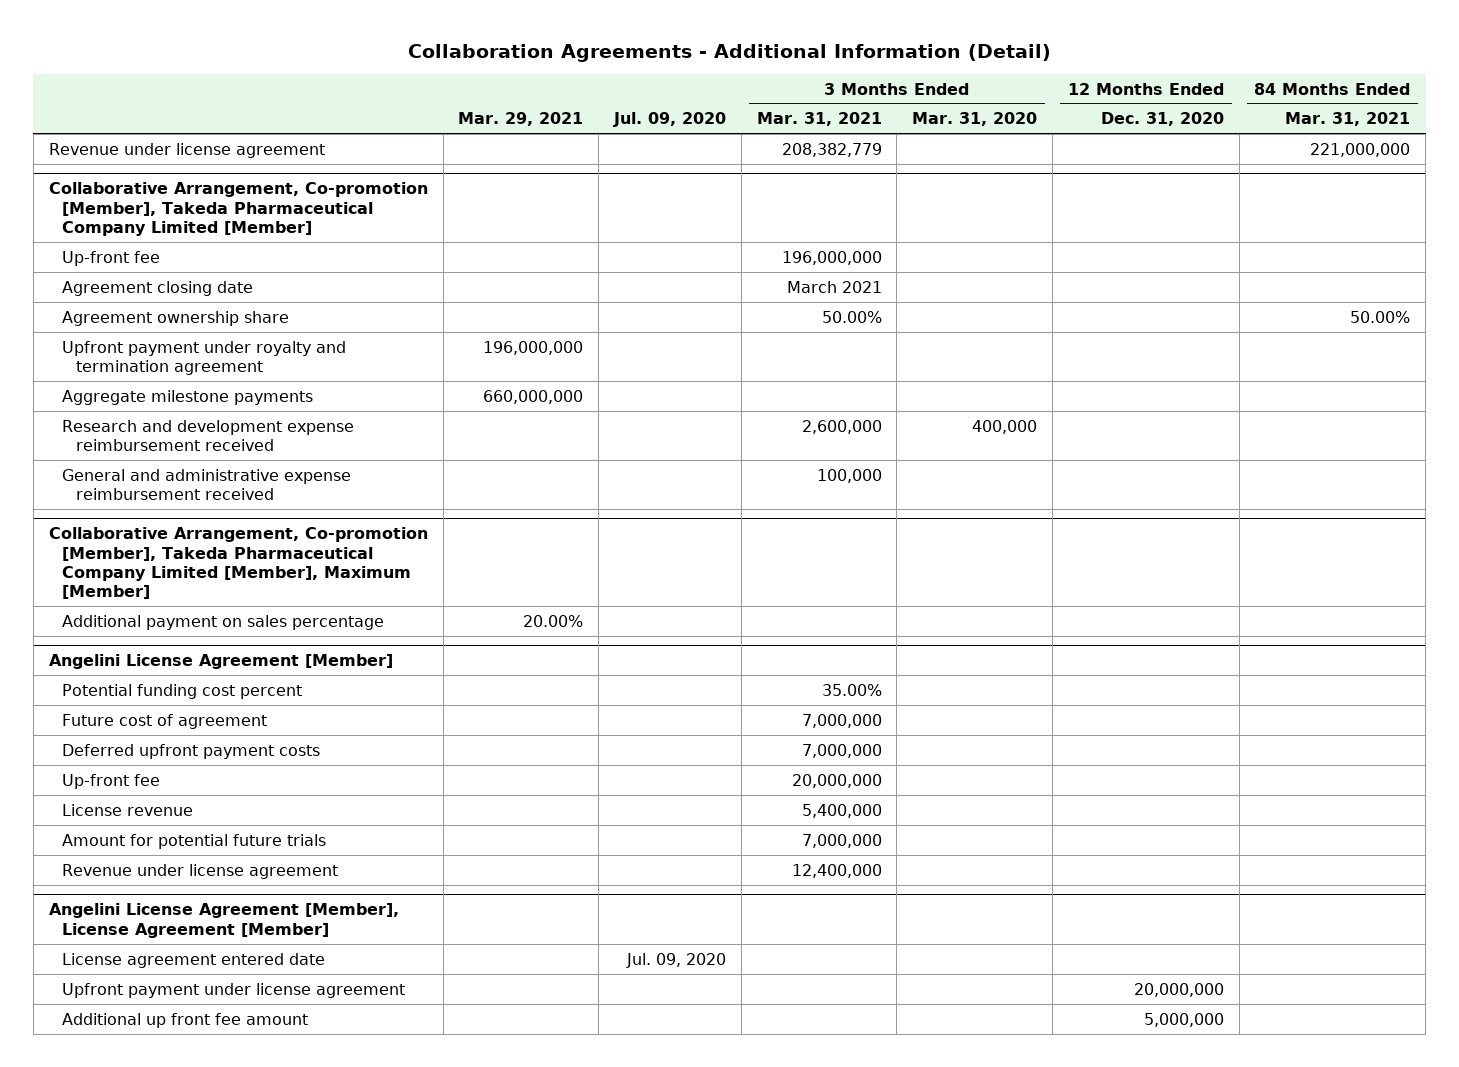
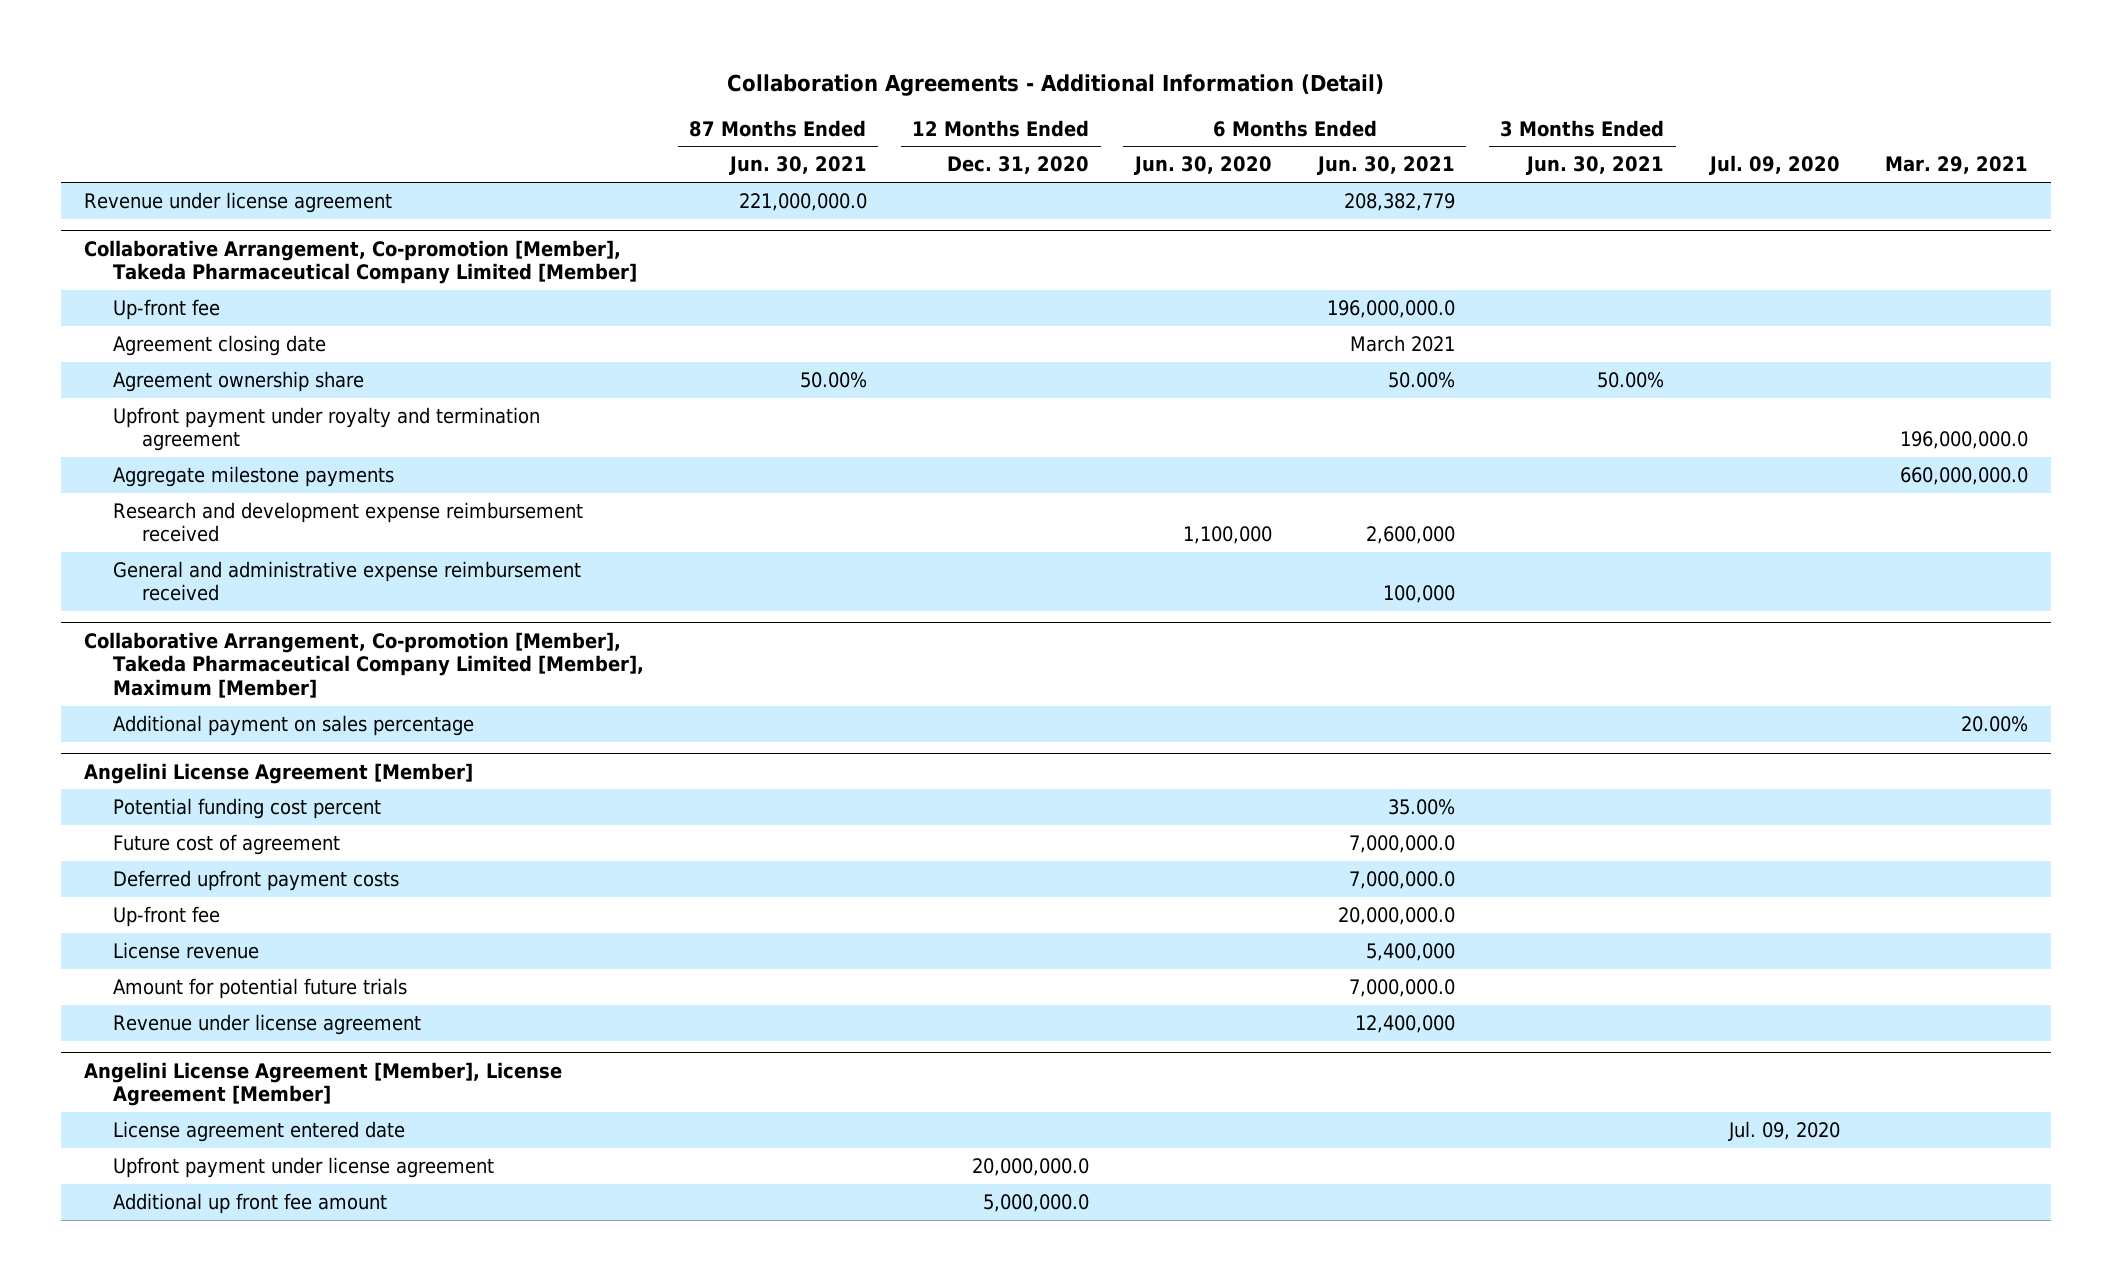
- | Mar. 29, 2021 | Jul. 09, 2020 | 3 Months Ended Mar. 31, 2021 | 3 Months Ended Mar. 31, 2020 | 12 Months Ended Dec. 31, 2020 | 84 Months Ended Mar. 31, 2021
+ | 87 Months Ended Jun. 30, 2021 | 12 Months Ended Dec. 31, 2020 | 6 Months Ended Jun. 30, 2020 | 6 Months Ended Jun. 30, 2021 | 3 Months Ended Jun. 30, 2021 | Jul. 09, 2020 | Mar. 29, 2021
@ Collaborative Arrangement, Co-promotion [Member], Takeda Pharmaceutical Company Limited [Member]
- Upfront payment under royalty and termination agreement | 196,000,000 | | | | |
- Aggregate milestone payments | 660,000,000 | | | | |
+ Upfront payment under royalty and termination agreement | | | | | | | 196,000,000.0
+ Aggregate milestone payments | | | | | | | 660,000,000.0
@ Angelini License Agreement [Member], License Agreement [Member]
- Upfront payment under license agreement | | | | | 20,000,000 |
- Additional up front fee amount | | | | | 5,000,000 |
+ Upfront payment under license agreement | | 20,000,000.0 | | | | |
+ Additional up front fee amount | | 5,000,000.0 | | | | |

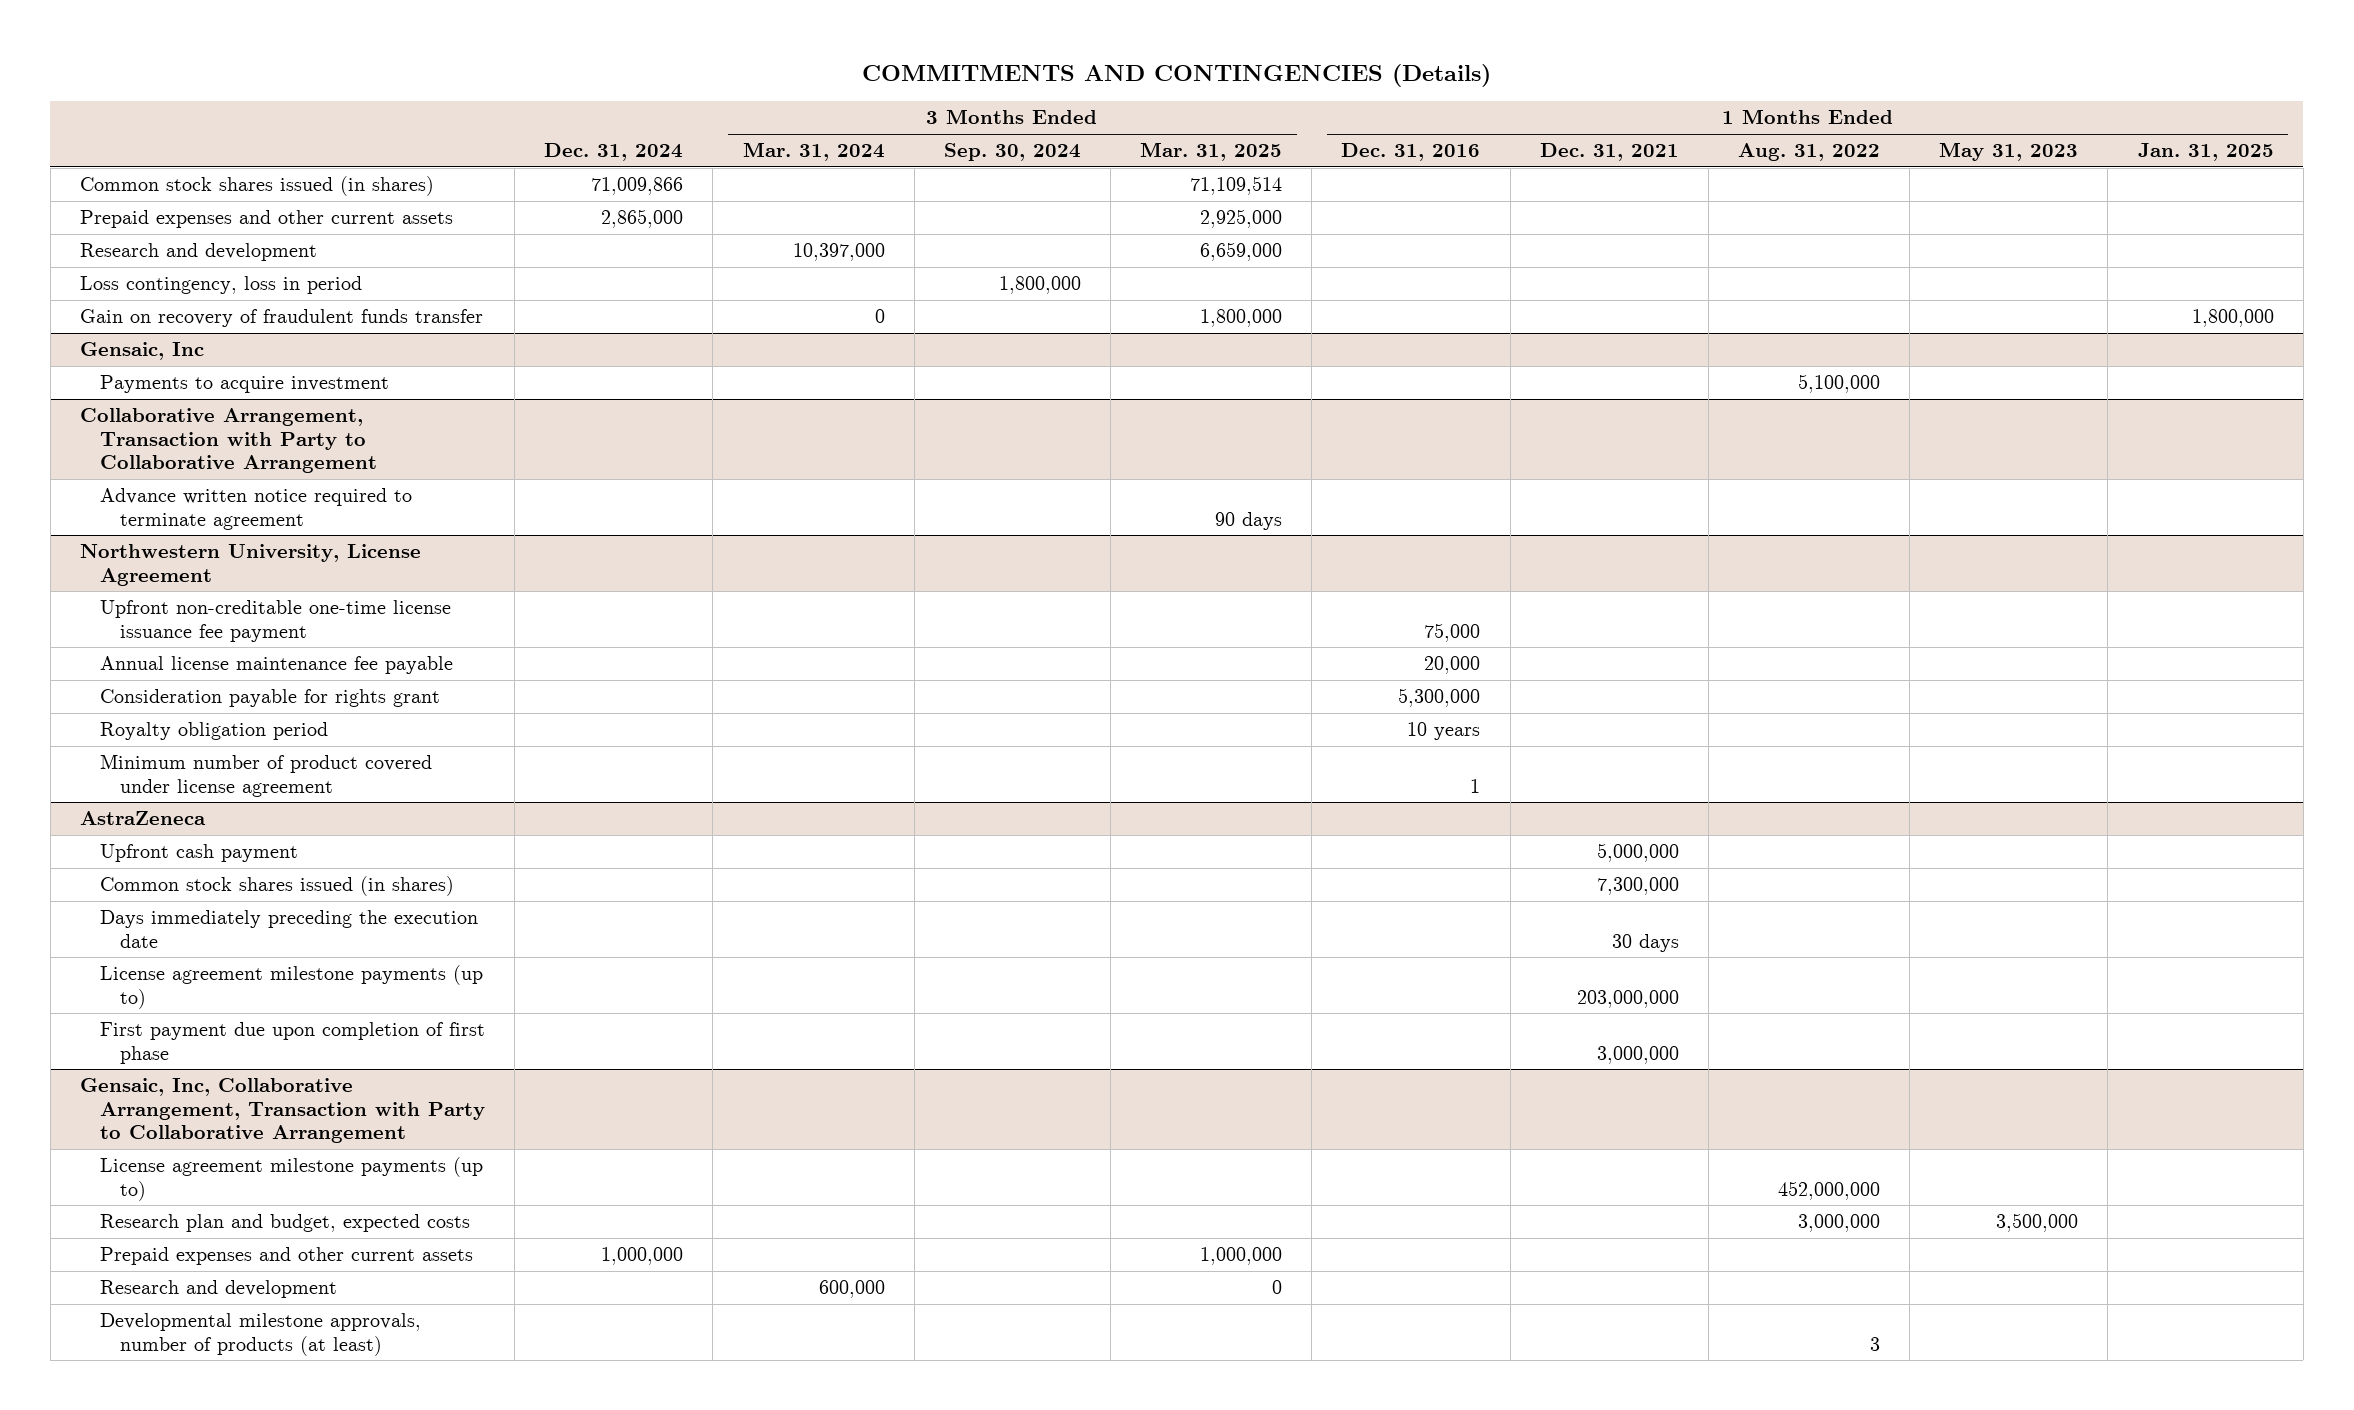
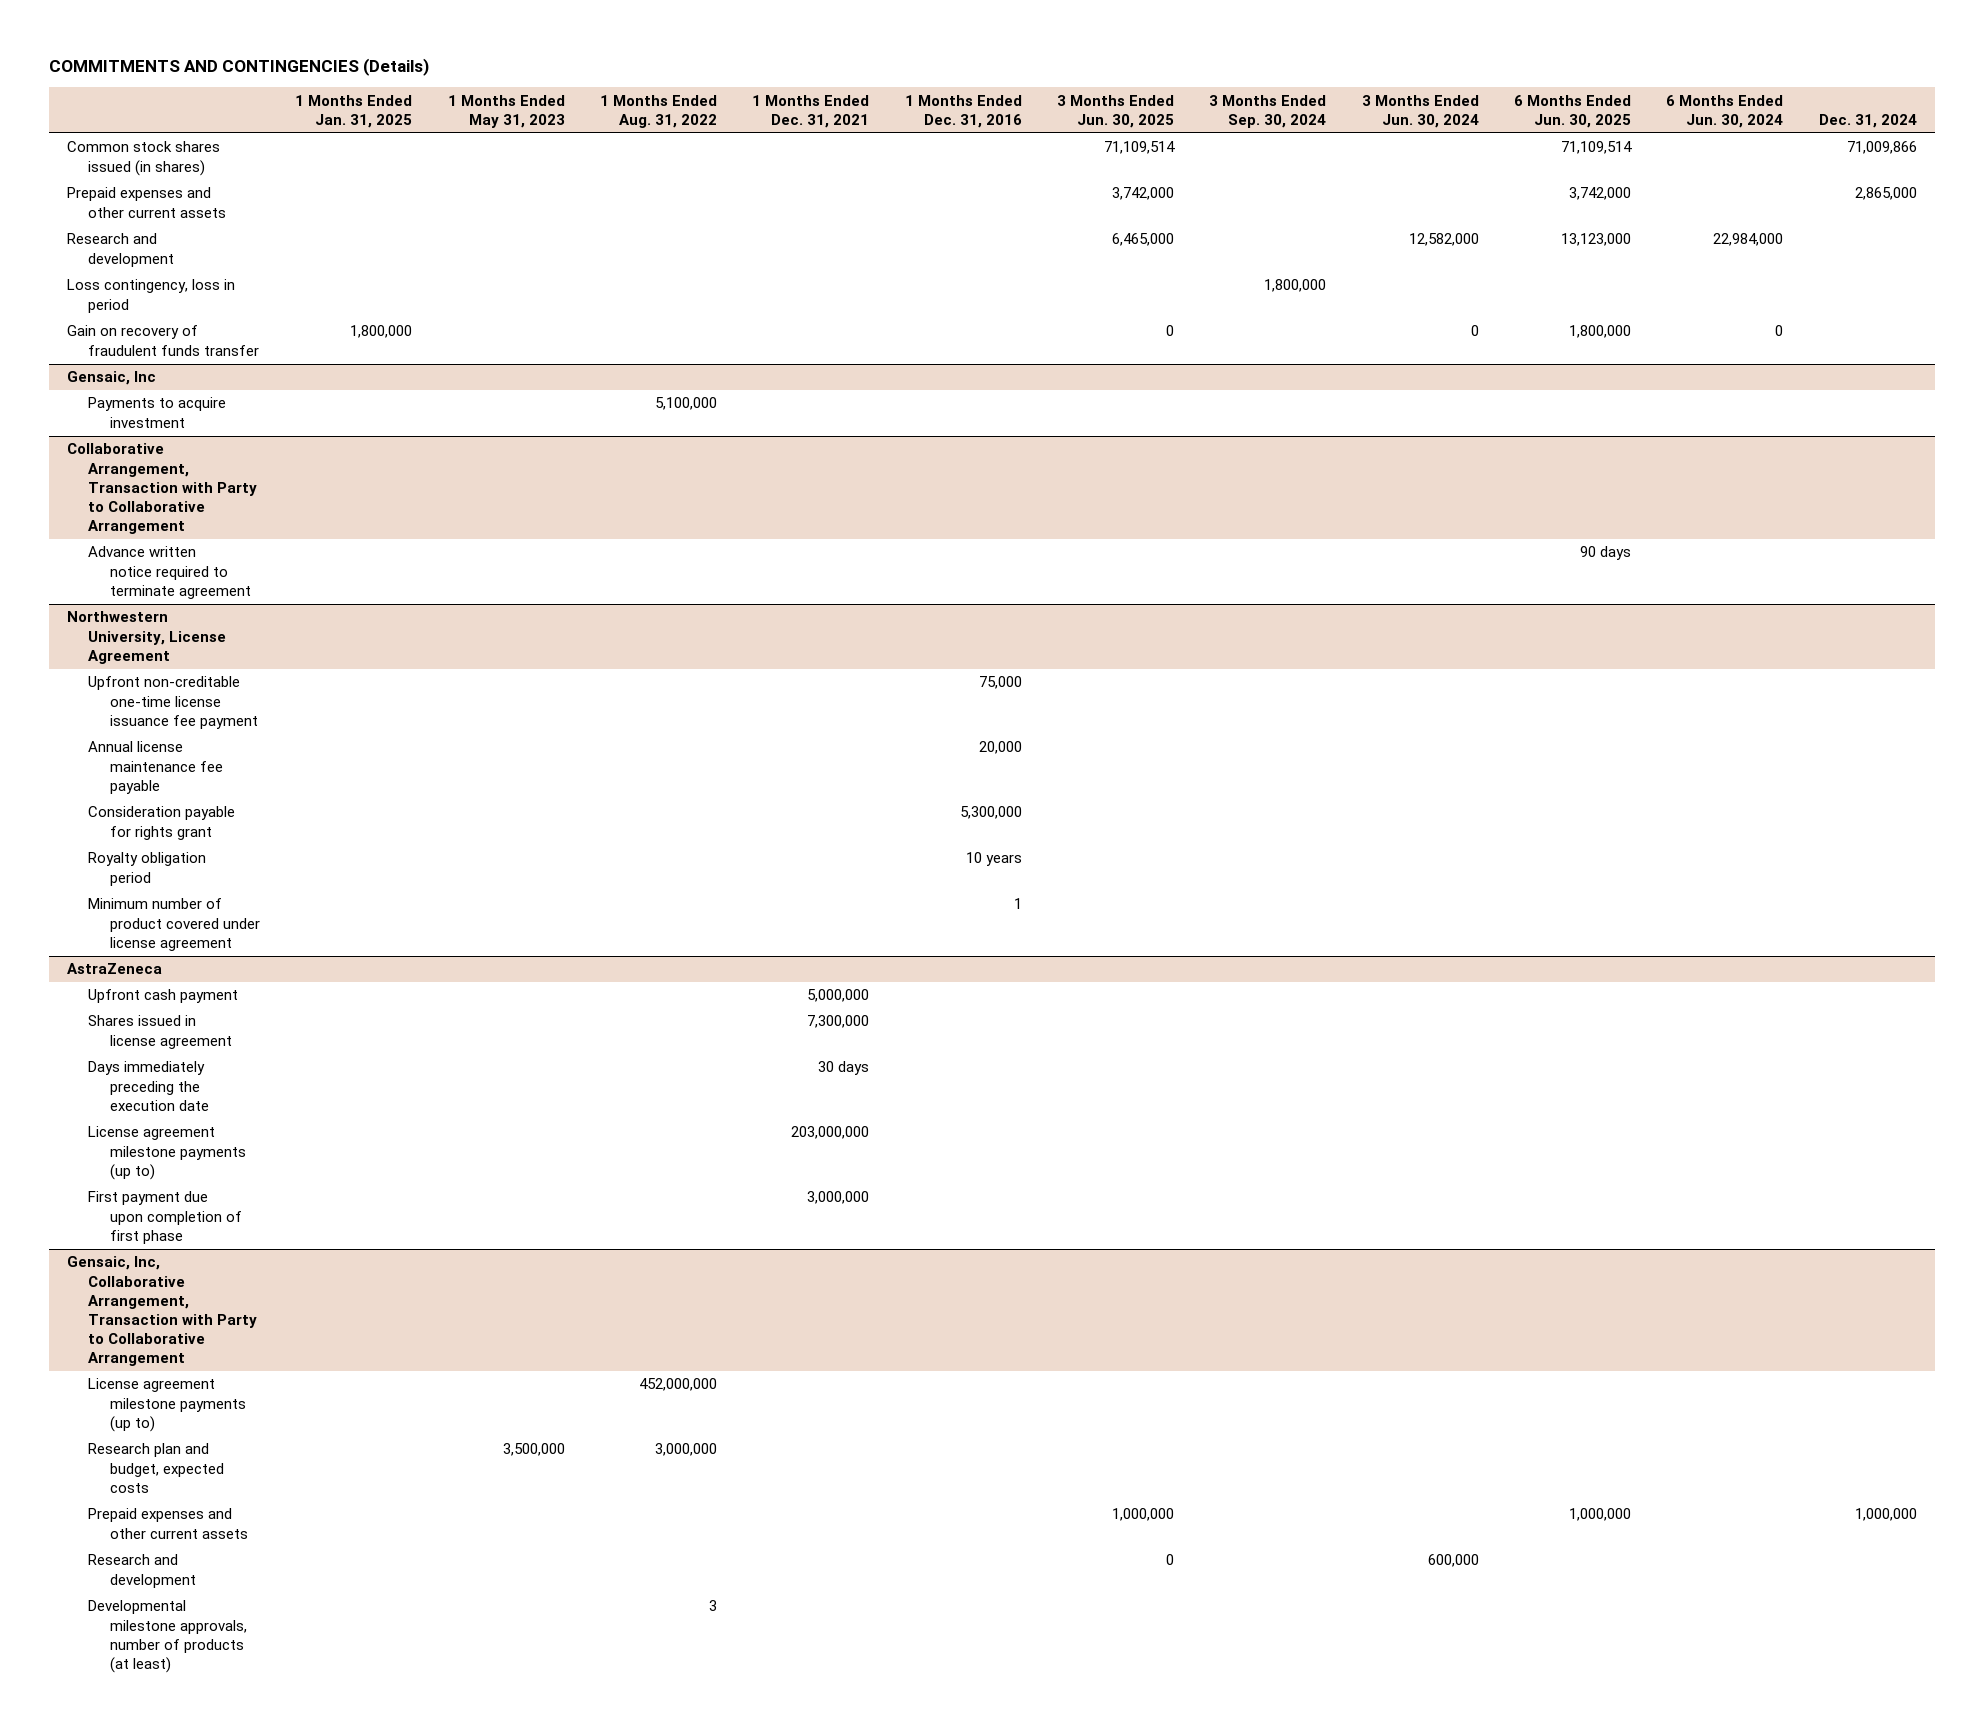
- | Dec. 31, 2024 | 3 Months Ended Mar. 31, 2024 | 3 Months Ended Sep. 30, 2024 | 3 Months Ended Mar. 31, 2025 | 1 Months Ended Dec. 31, 2016 | 1 Months Ended Dec. 31, 2021 | 1 Months Ended Aug. 31, 2022 | 1 Months Ended May 31, 2023 | 1 Months Ended Jan. 31, 2025
+ | 1 Months Ended Jan. 31, 2025 | 1 Months Ended May 31, 2023 | 1 Months Ended Aug. 31, 2022 | 1 Months Ended Dec. 31, 2021 | 1 Months Ended Dec. 31, 2016 | 3 Months Ended Jun. 30, 2025 | 3 Months Ended Sep. 30, 2024 | 3 Months Ended Jun. 30, 2024 | 6 Months Ended Jun. 30, 2025 | 6 Months Ended Jun. 30, 2024 | Dec. 31, 2024
@ AstraZeneca
- Common stock shares issued (in shares) | | | | | | 7,300,000 | | |
+ Shares issued in license agreement | | | | 7,300,000 | | | | | | |

